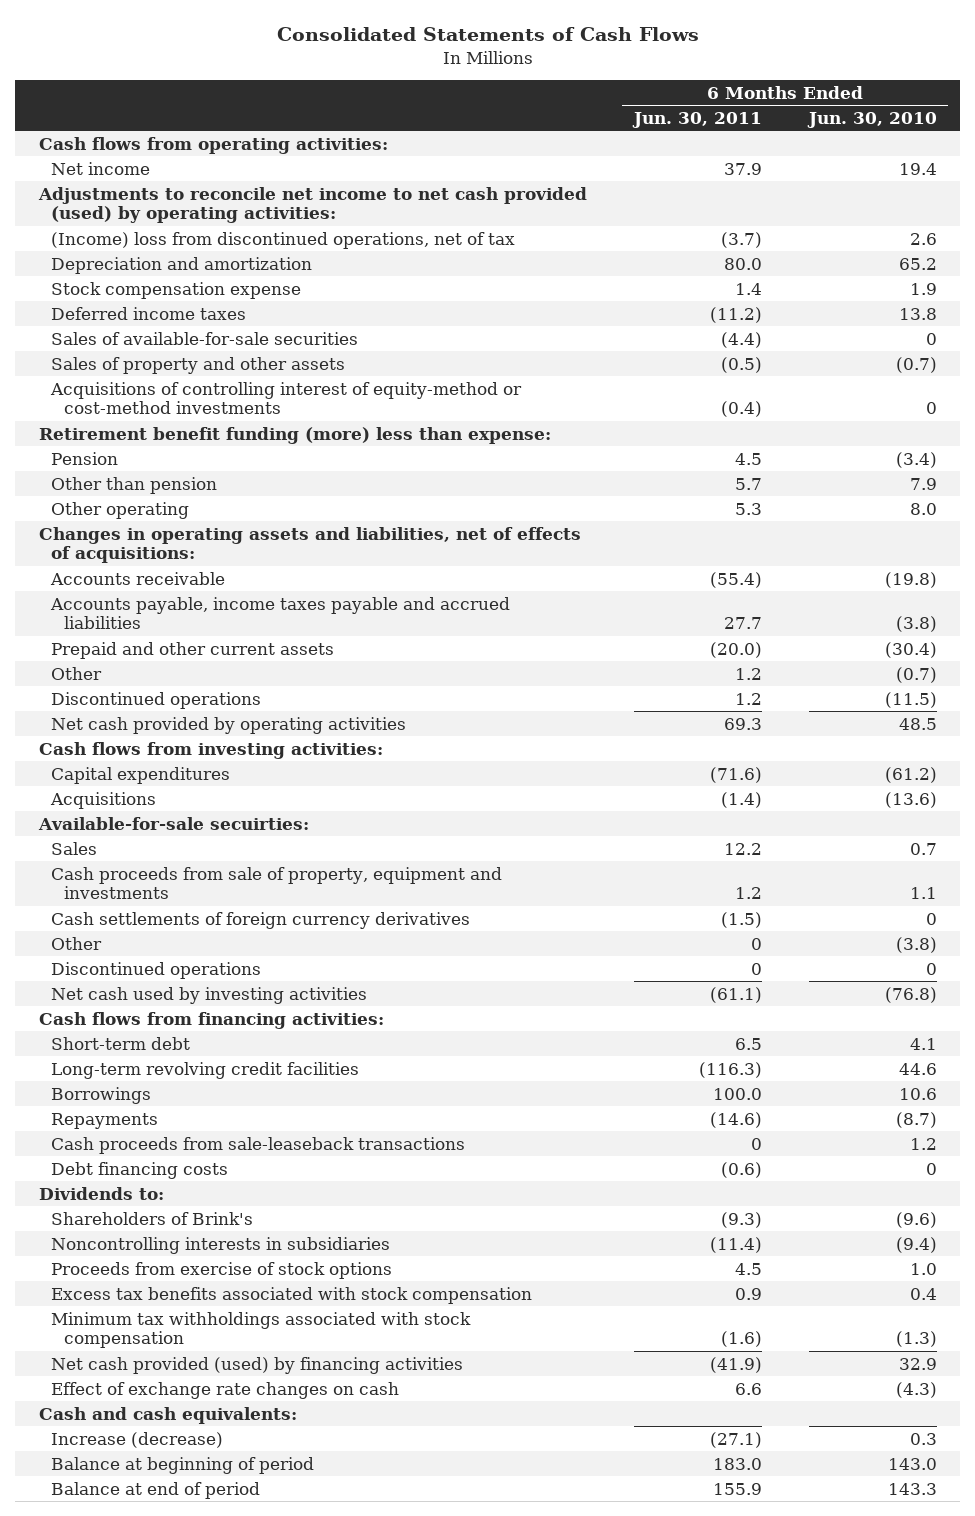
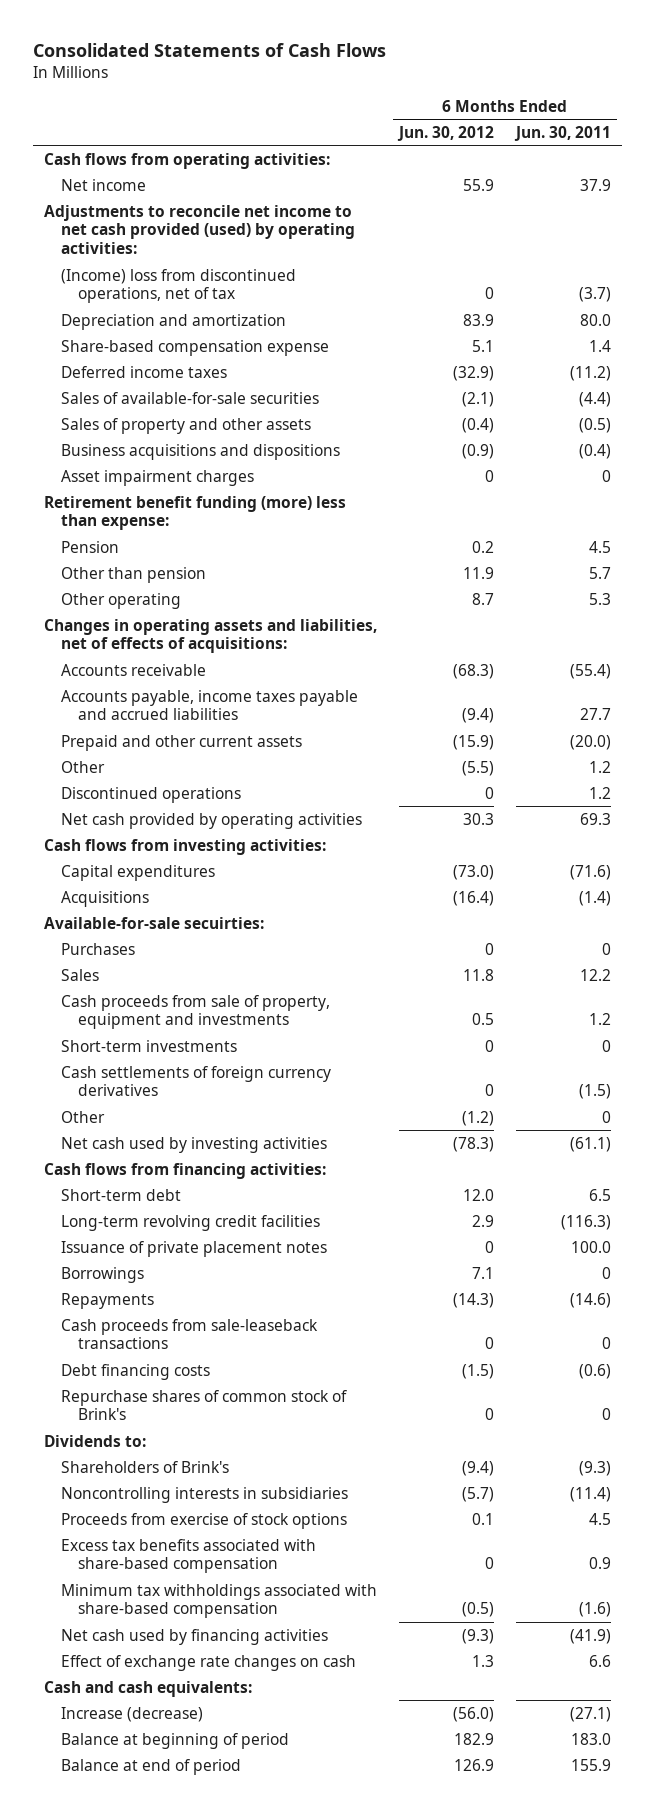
- | 6 Months Ended Jun. 30, 2011 | 6 Months Ended Jun. 30, 2010
+ | 6 Months Ended Jun. 30, 2012 | 6 Months Ended Jun. 30, 2011
- Stock compensation expense | 1.4 | 1.9
+ Share-based compensation expense | 5.1 | 1.4
- Acquisitions of controlling interest of equity-method or cost-method investments | (0.4) | 0
+ Business acquisitions and dispositions | (0.9) | (0.4)
+ Asset impairment charges | 0 | 0
+ Purchases | 0 | 0
+ Short-term investments | 0 | 0
- Discontinued operations | 0 | 0
- Borrowings | 100.0 | 10.6
+ Issuance of private placement notes | 0 | 100.0
+ Borrowings | 7.1 | 0
+ Repurchase shares of common stock of Brink's | 0 | 0
- Excess tax benefits associated with stock compensation | 0.9 | 0.4
- Minimum tax withholdings associated with stock compensation | (1.6) | (1.3)
- Net cash provided (used) by financing activities | (41.9) | 32.9
+ Excess tax benefits associated with share-based compensation | 0 | 0.9
+ Minimum tax withholdings associated with share-based compensation | (0.5) | (1.6)
+ Net cash used by financing activities | (9.3) | (41.9)

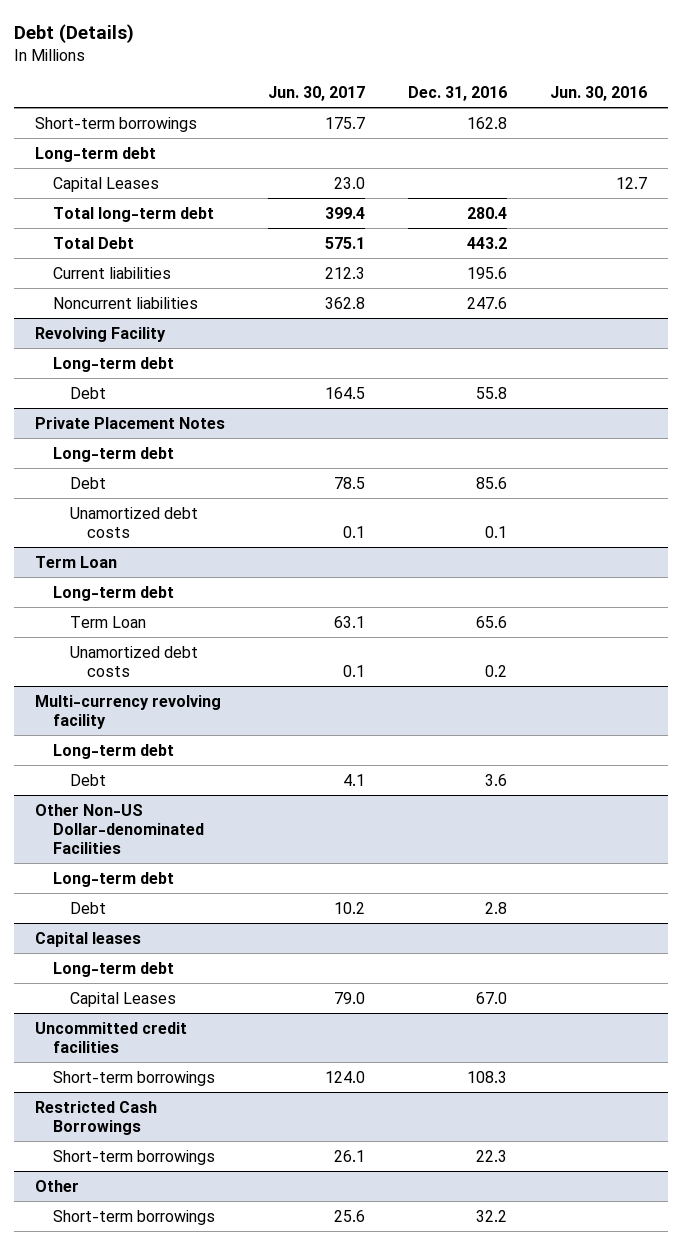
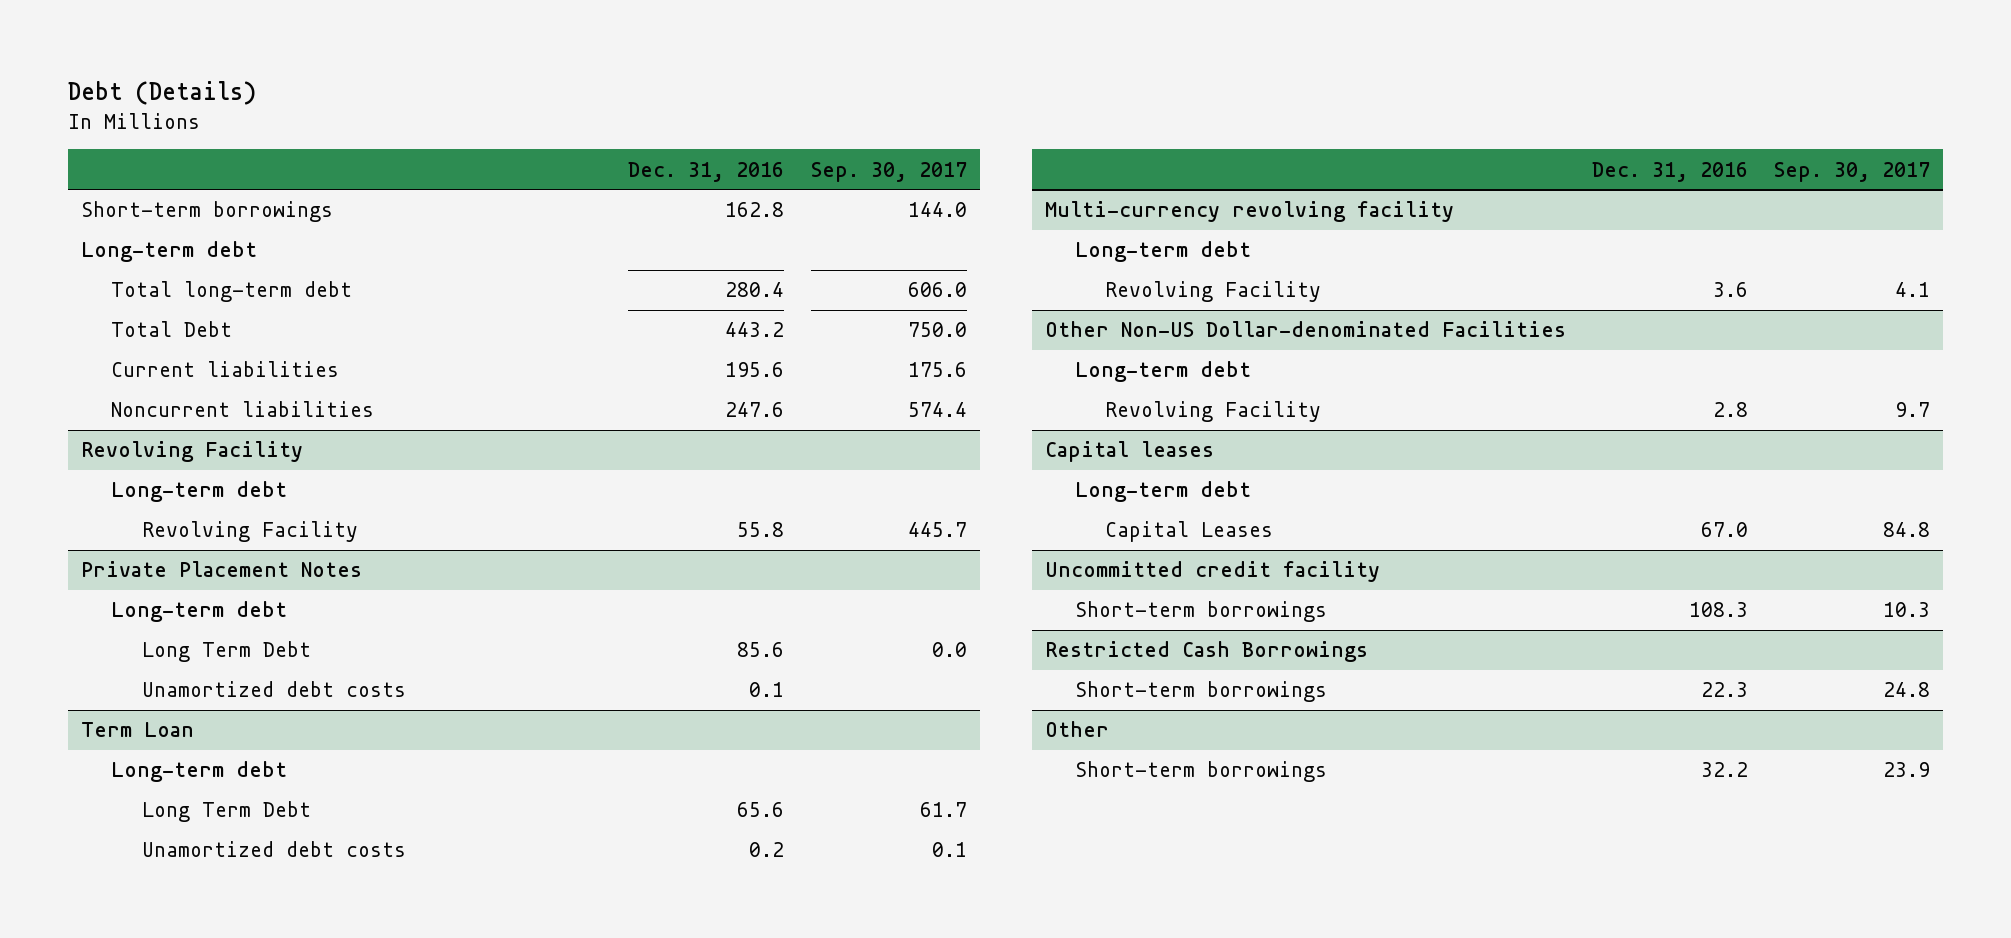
- | Jun. 30, 2017 | Dec. 31, 2016 | Jun. 30, 2016
+ | Dec. 31, 2016 | Sep. 30, 2017
- Capital Leases | 23.0 | | 12.7
@ Revolving Facility
- Debt | 164.5 | 55.8 |
+ Revolving Facility | 55.8 | 445.7
@ Private Placement Notes
- Debt | 78.5 | 85.6 |
+ Long Term Debt | 85.6 | 0.0
@ Term Loan
- Term Loan | 63.1 | 65.6 |
+ Long Term Debt | 65.6 | 61.7
@ Multi-currency revolving facility
- Debt | 4.1 | 3.6 |
+ Revolving Facility | 3.6 | 4.1
@ Other Non-US Dollar-denominated Facilities
- Debt | 10.2 | 2.8 |
+ Revolving Facility | 2.8 | 9.7
- Uncommitted credit facilities
+ Uncommitted credit facility

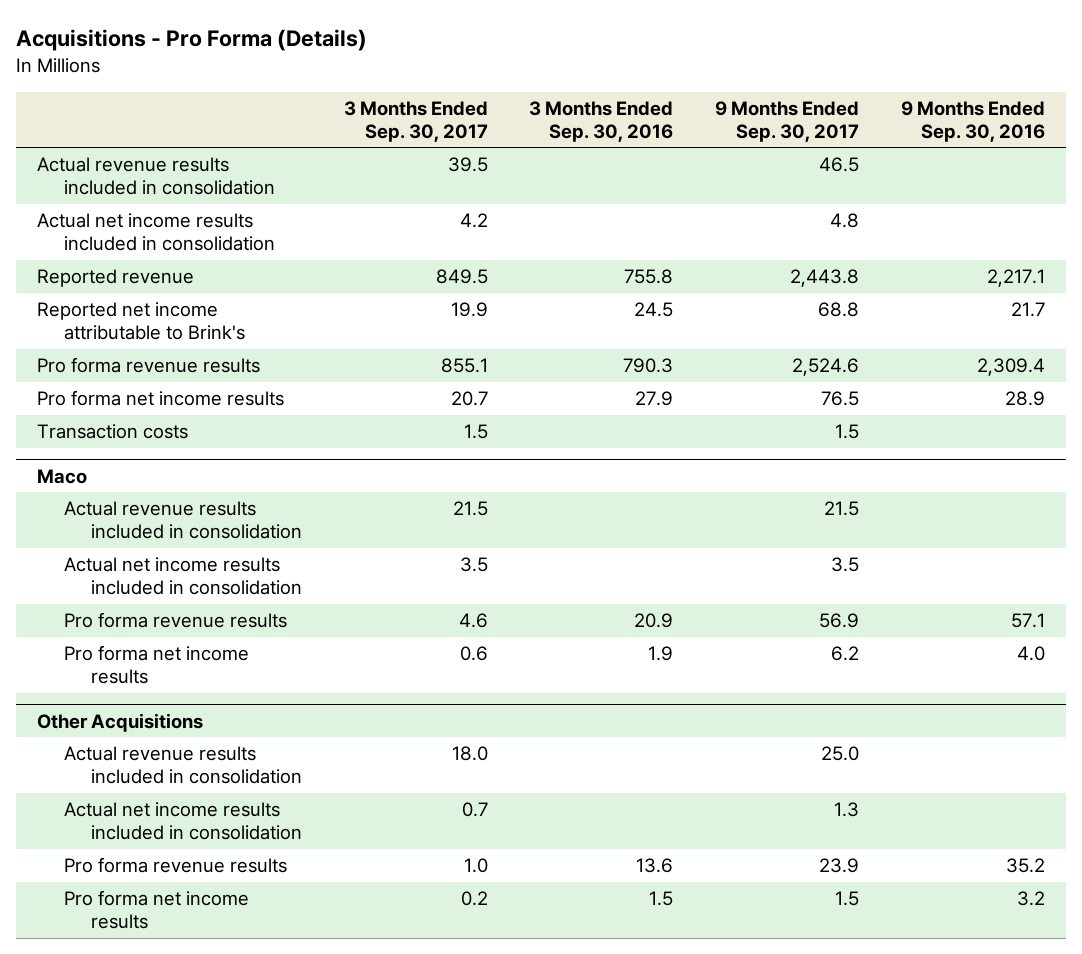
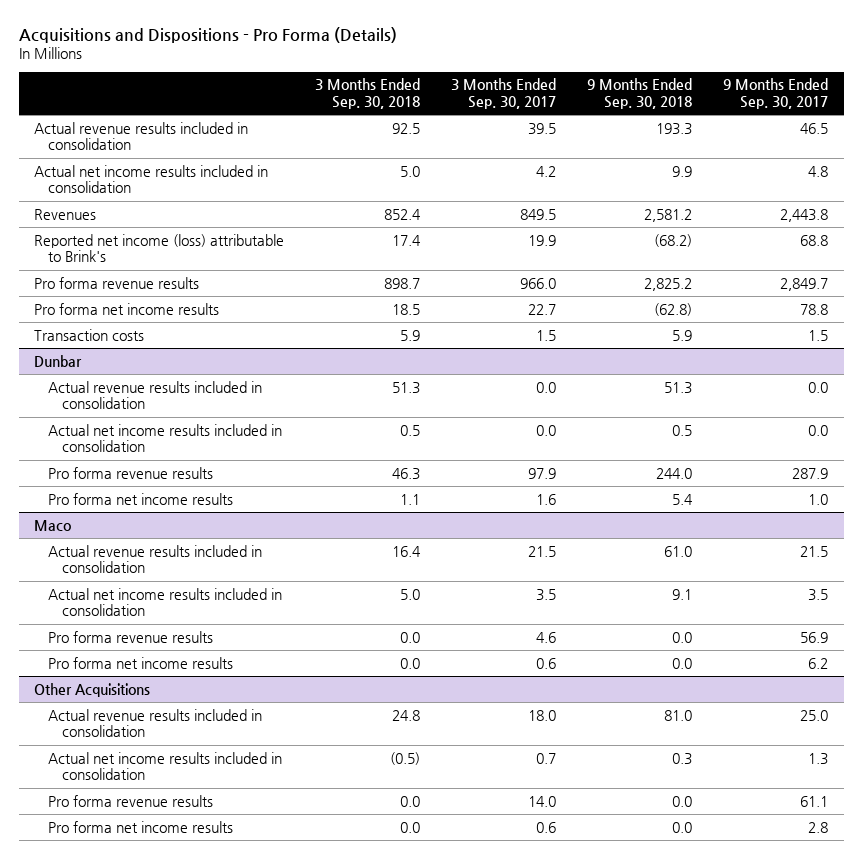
- Acquisitions - Pro Forma (Details)
+ Acquisitions and Dispositions - Pro Forma (Details)
- | 3 Months Ended Sep. 30, 2017 | 3 Months Ended Sep. 30, 2016 | 9 Months Ended Sep. 30, 2017 | 9 Months Ended Sep. 30, 2016
+ | 3 Months Ended Sep. 30, 2018 | 3 Months Ended Sep. 30, 2017 | 9 Months Ended Sep. 30, 2018 | 9 Months Ended Sep. 30, 2017
- Reported revenue | 849.5 | 755.8 | 2,443.8 | 2,217.1
- Reported net income attributable to Brink's | 19.9 | 24.5 | 68.8 | 21.7
- Pro forma revenue results | 855.1 | 790.3 | 2,524.6 | 2,309.4
- Pro forma net income results | 20.7 | 27.9 | 76.5 | 28.9
+ Revenues | 852.4 | 849.5 | 2,581.2 | 2,443.8
+ Reported net income (loss) attributable to Brink's | 17.4 | 19.9 | (68.2) | 68.8
+ Pro forma revenue results | 898.7 | 966.0 | 2,825.2 | 2,849.7
+ Pro forma net income results | 18.5 | 22.7 | (62.8) | 78.8
+ Dunbar
+ Actual revenue results included in consolidation | 51.3 | 0.0 | 51.3 | 0.0
+ Actual net income results included in consolidation | 0.5 | 0.0 | 0.5 | 0.0
+ Pro forma revenue results | 46.3 | 97.9 | 244.0 | 287.9
+ Pro forma net income results | 1.1 | 1.6 | 5.4 | 1.0
@ Other Acquisitions
- Pro forma revenue results | 1.0 | 13.6 | 23.9 | 35.2
- Pro forma net income results | 0.2 | 1.5 | 1.5 | 3.2
+ Pro forma revenue results | 0.0 | 14.0 | 0.0 | 61.1
+ Pro forma net income results | 0.0 | 0.6 | 0.0 | 2.8

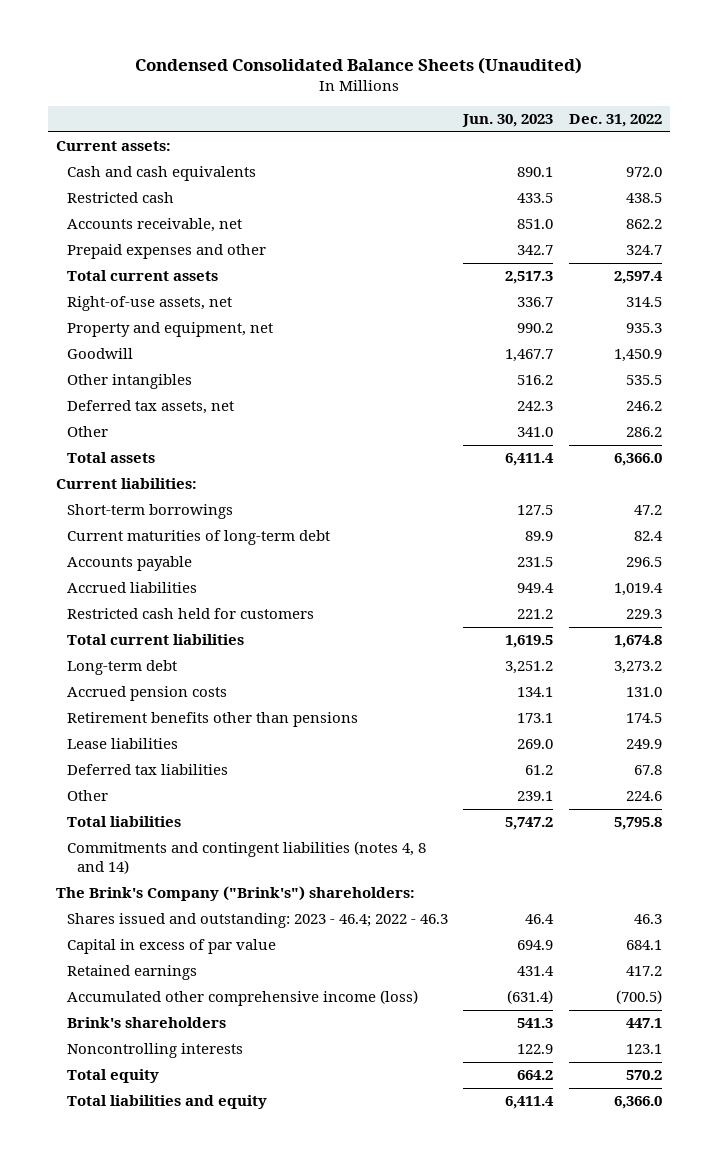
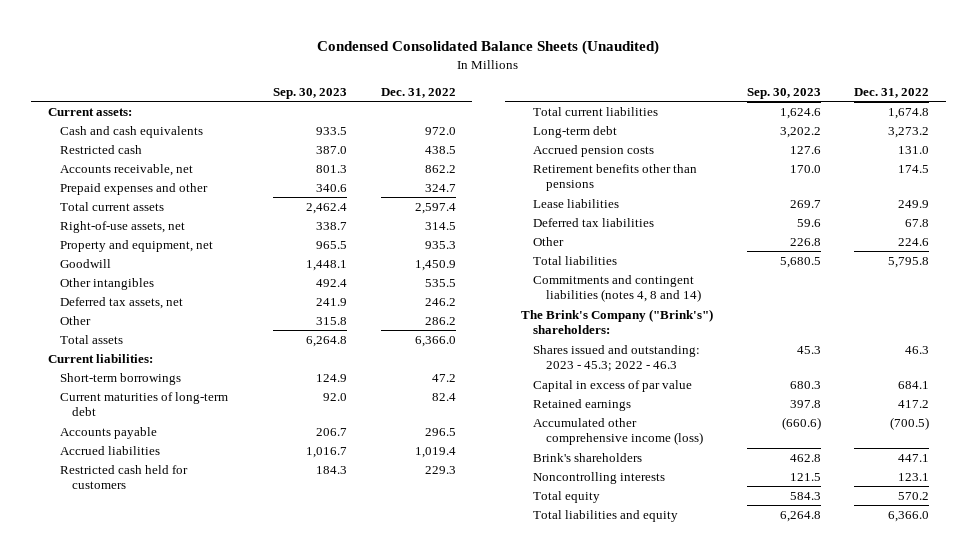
- | Jun. 30, 2023 | Dec. 31, 2022
+ | Sep. 30, 2023 | Dec. 31, 2022
- Shares issued and outstanding: 2023 - 46.4; 2022 - 46.3 | 46.4 | 46.3
+ Shares issued and outstanding: 2023 - 45.3; 2022 - 46.3 | 45.3 | 46.3

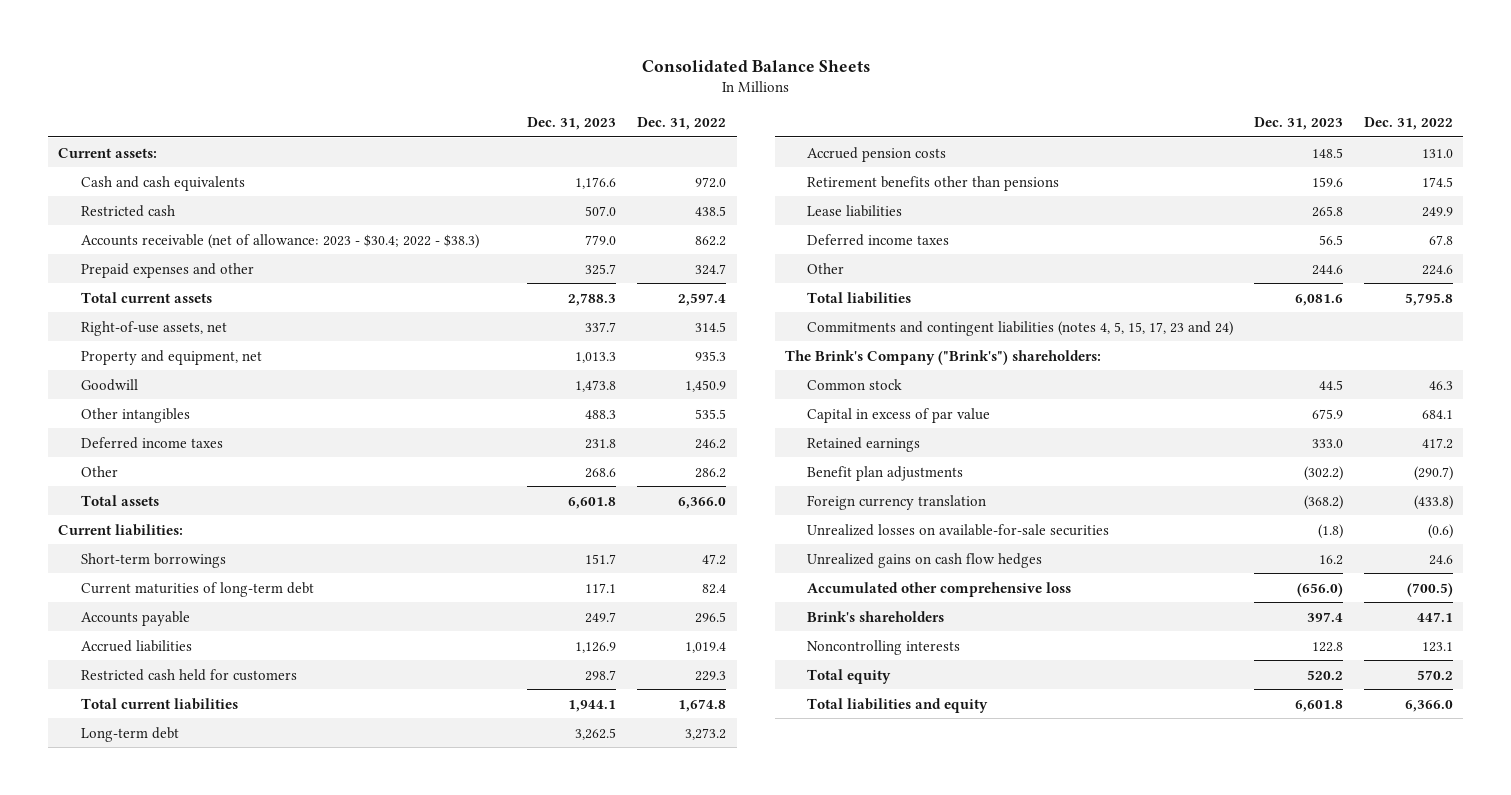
- Condensed Consolidated Balance Sheets (Unaudited)
+ Consolidated Balance Sheets
- | Sep. 30, 2023 | Dec. 31, 2022
+ | Dec. 31, 2023 | Dec. 31, 2022
- Accounts receivable, net | 801.3 | 862.2
+ Accounts receivable (net of allowance: 2023 - $30.4; 2022 - $38.3) | 779.0 | 862.2
- Deferred tax assets, net | 241.9 | 246.2
+ Deferred income taxes | 231.8 | 246.2
- Deferred tax liabilities | 59.6 | 67.8
+ Deferred income taxes | 56.5 | 67.8
- Commitments and contingent liabilities (notes 4, 8 and 14)
+ Commitments and contingent liabilities (notes 4, 5, 15, 17, 23 and 24)
- Shares issued and outstanding: 2023 - 45.3; 2022 - 46.3 | 45.3 | 46.3
+ Common stock | 44.5 | 46.3
- Accumulated other comprehensive income (loss) | (660.6) | (700.5)
+ Benefit plan adjustments | (302.2) | (290.7)
+ Foreign currency translation | (368.2) | (433.8)
+ Unrealized losses on available-for-sale securities | (1.8) | (0.6)
+ Unrealized gains on cash flow hedges | 16.2 | 24.6
+ Accumulated other comprehensive loss | (656.0) | (700.5)

